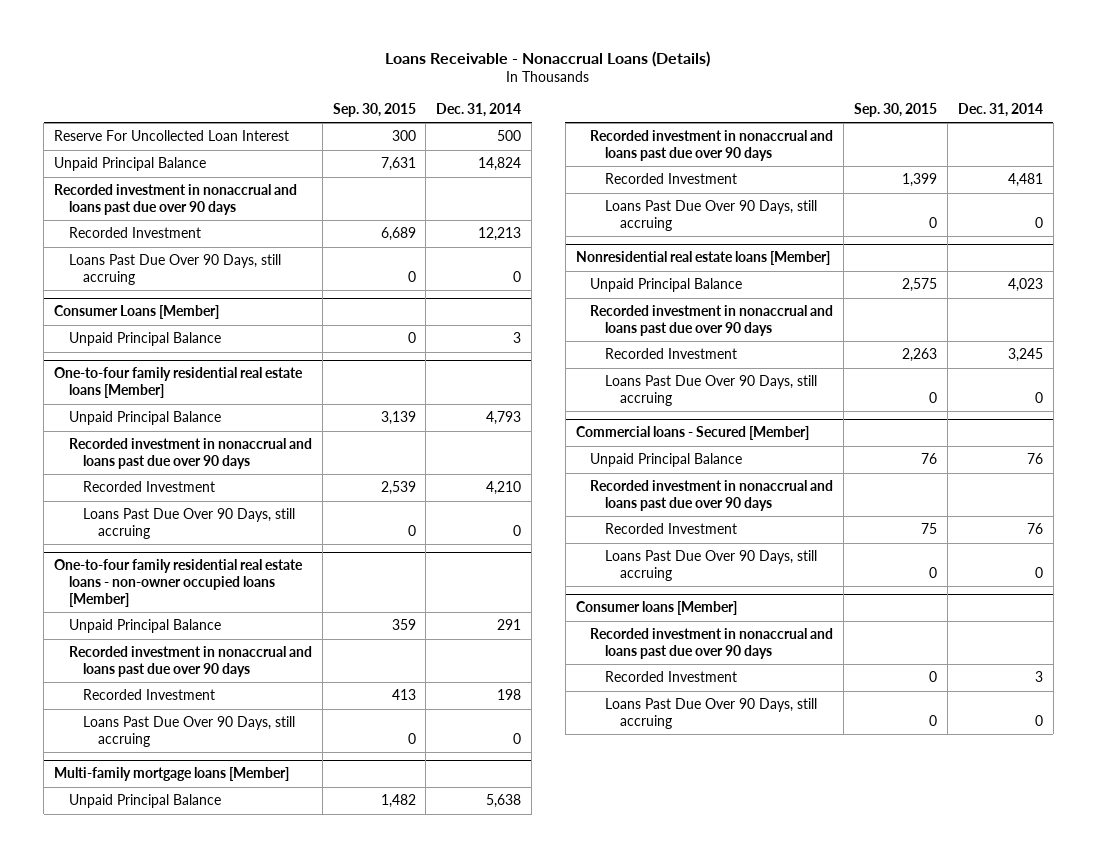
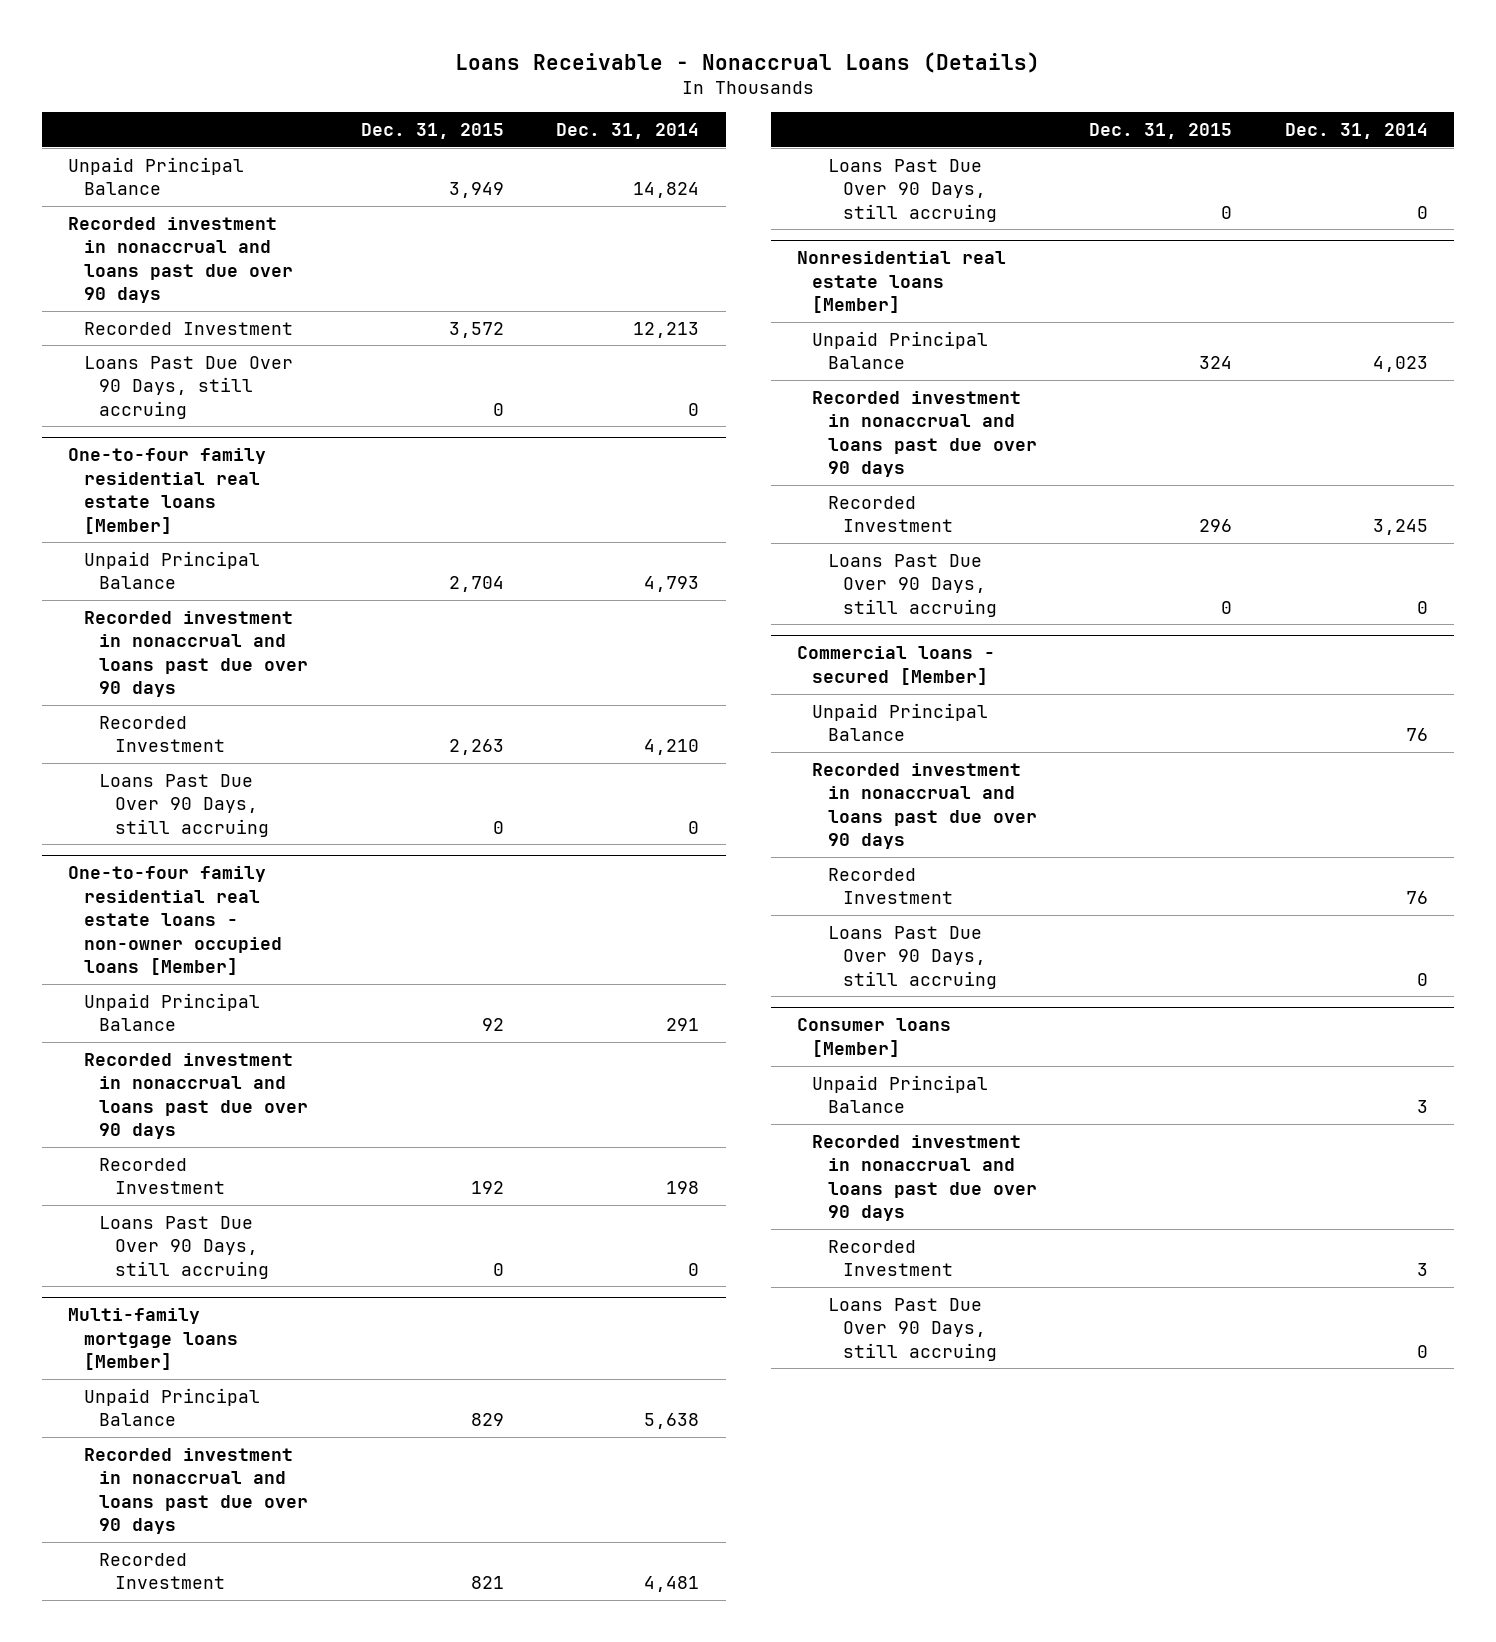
- | Sep. 30, 2015 | Dec. 31, 2014
+ | Dec. 31, 2015 | Dec. 31, 2014
- Reserve For Uncollected Loan Interest | 300 | 500
- Consumer Loans [Member]
- Unpaid Principal Balance | 0 | 3
- Commercial loans - Secured [Member]
+ Commercial loans - secured [Member]
@ Consumer loans [Member]
+ Unpaid Principal Balance | | 3

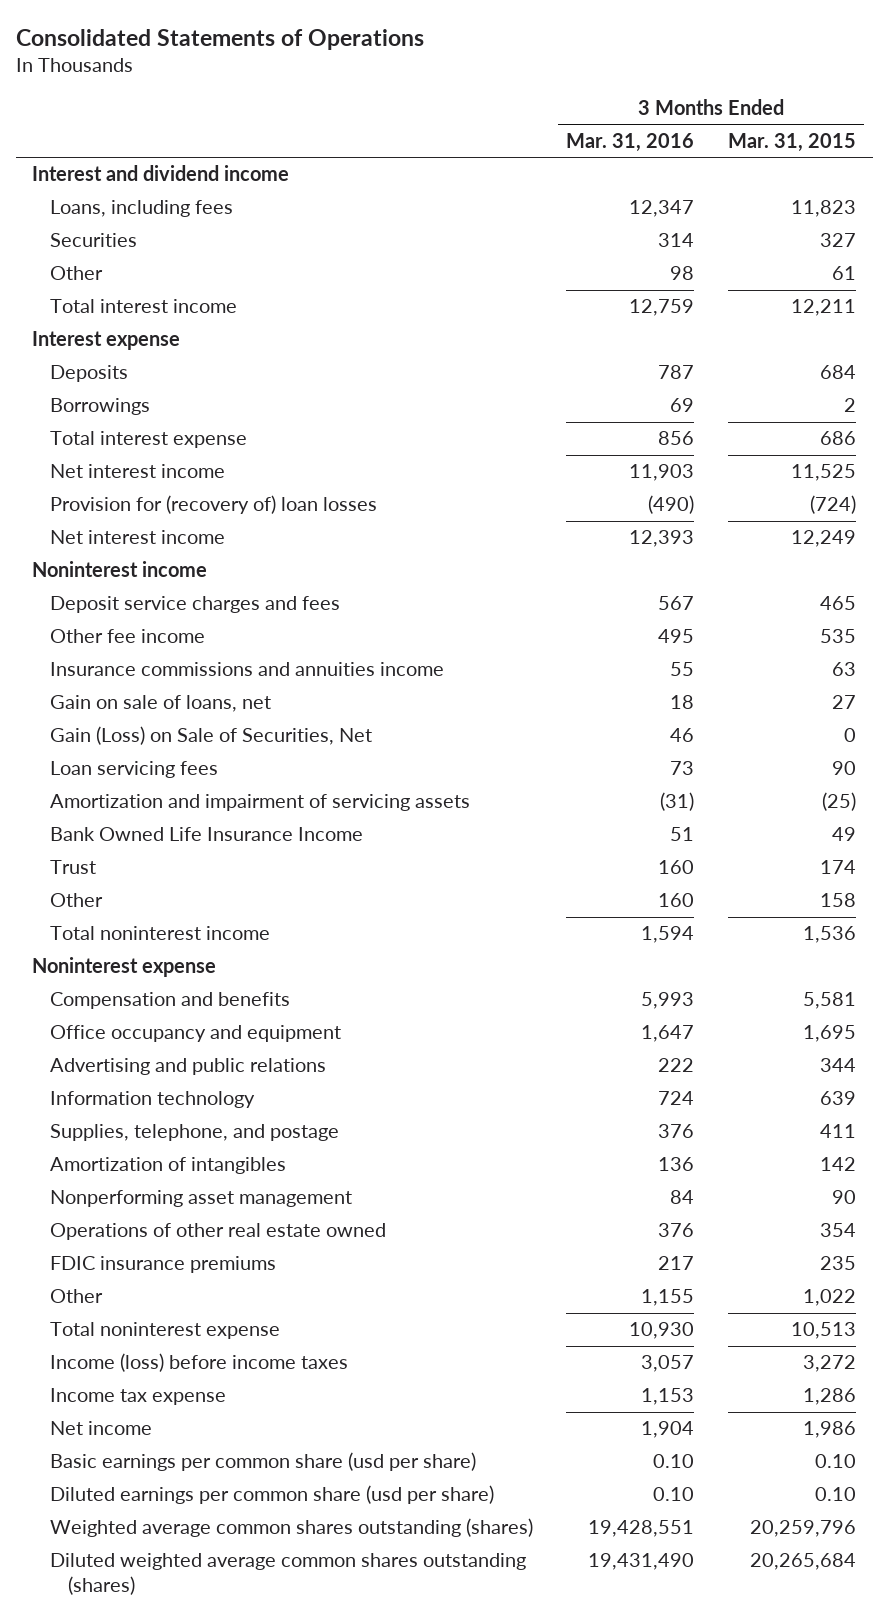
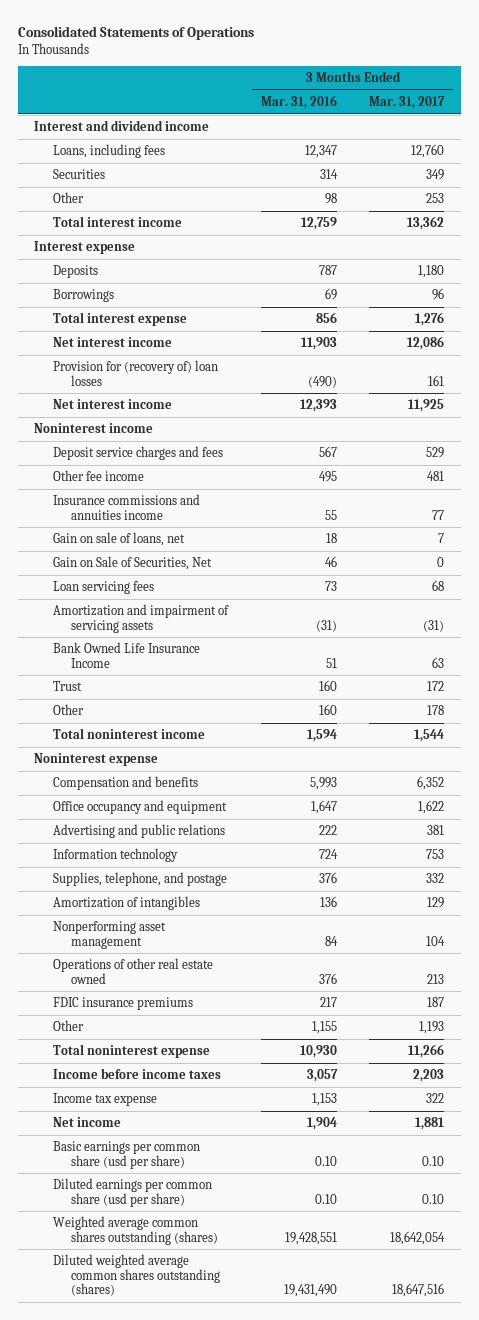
- | 3 Months Ended Mar. 31, 2016 | 3 Months Ended Mar. 31, 2015
+ | 3 Months Ended Mar. 31, 2016 | 3 Months Ended Mar. 31, 2017
- Gain (Loss) on Sale of Securities, Net | 46 | 0
+ Gain on Sale of Securities, Net | 46 | 0
- Income (loss) before income taxes | 3,057 | 3,272
+ Income before income taxes | 3,057 | 2,203

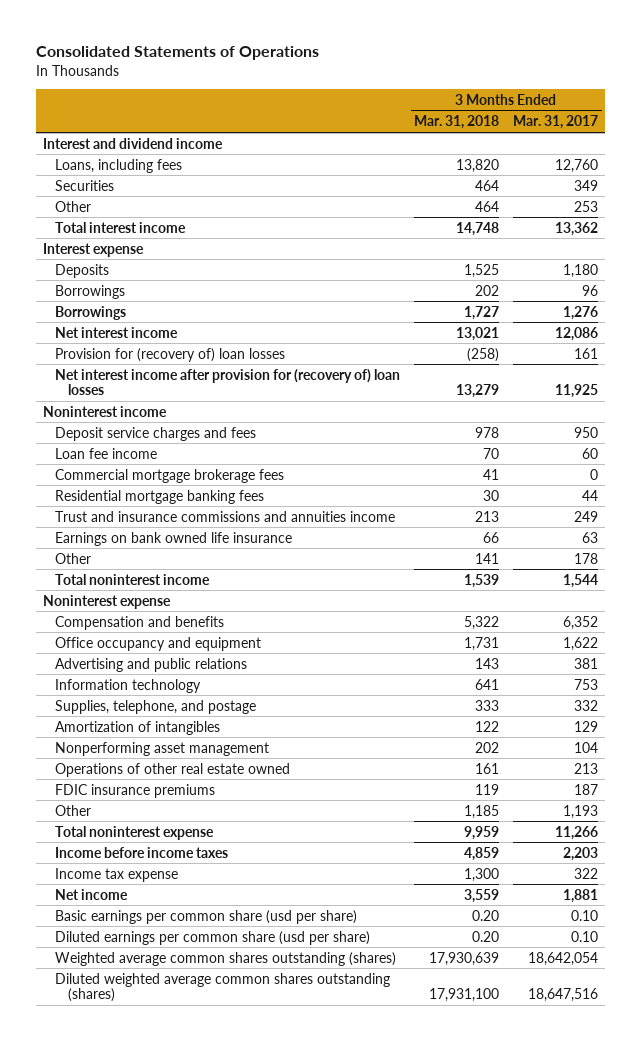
- | 3 Months Ended Mar. 31, 2016 | 3 Months Ended Mar. 31, 2017
+ | 3 Months Ended Mar. 31, 2018 | 3 Months Ended Mar. 31, 2017
- Total interest expense | 856 | 1,276
+ Borrowings | 1,727 | 1,276
- Net interest income | 12,393 | 11,925
+ Net interest income after provision for (recovery of) loan losses | 13,279 | 11,925
- Deposit service charges and fees | 567 | 529
- Other fee income | 495 | 481
- Insurance commissions and annuities income | 55 | 77
- Gain on sale of loans, net | 18 | 7
- Gain on Sale of Securities, Net | 46 | 0
- Loan servicing fees | 73 | 68
- Amortization and impairment of servicing assets | (31) | (31)
- Bank Owned Life Insurance Income | 51 | 63
- Trust | 160 | 172
+ Deposit service charges and fees | 978 | 950
+ Loan fee income | 70 | 60
+ Commercial mortgage brokerage fees | 41 | 0
+ Residential mortgage banking fees | 30 | 44
+ Trust and insurance commissions and annuities income | 213 | 249
+ Earnings on bank owned life insurance | 66 | 63

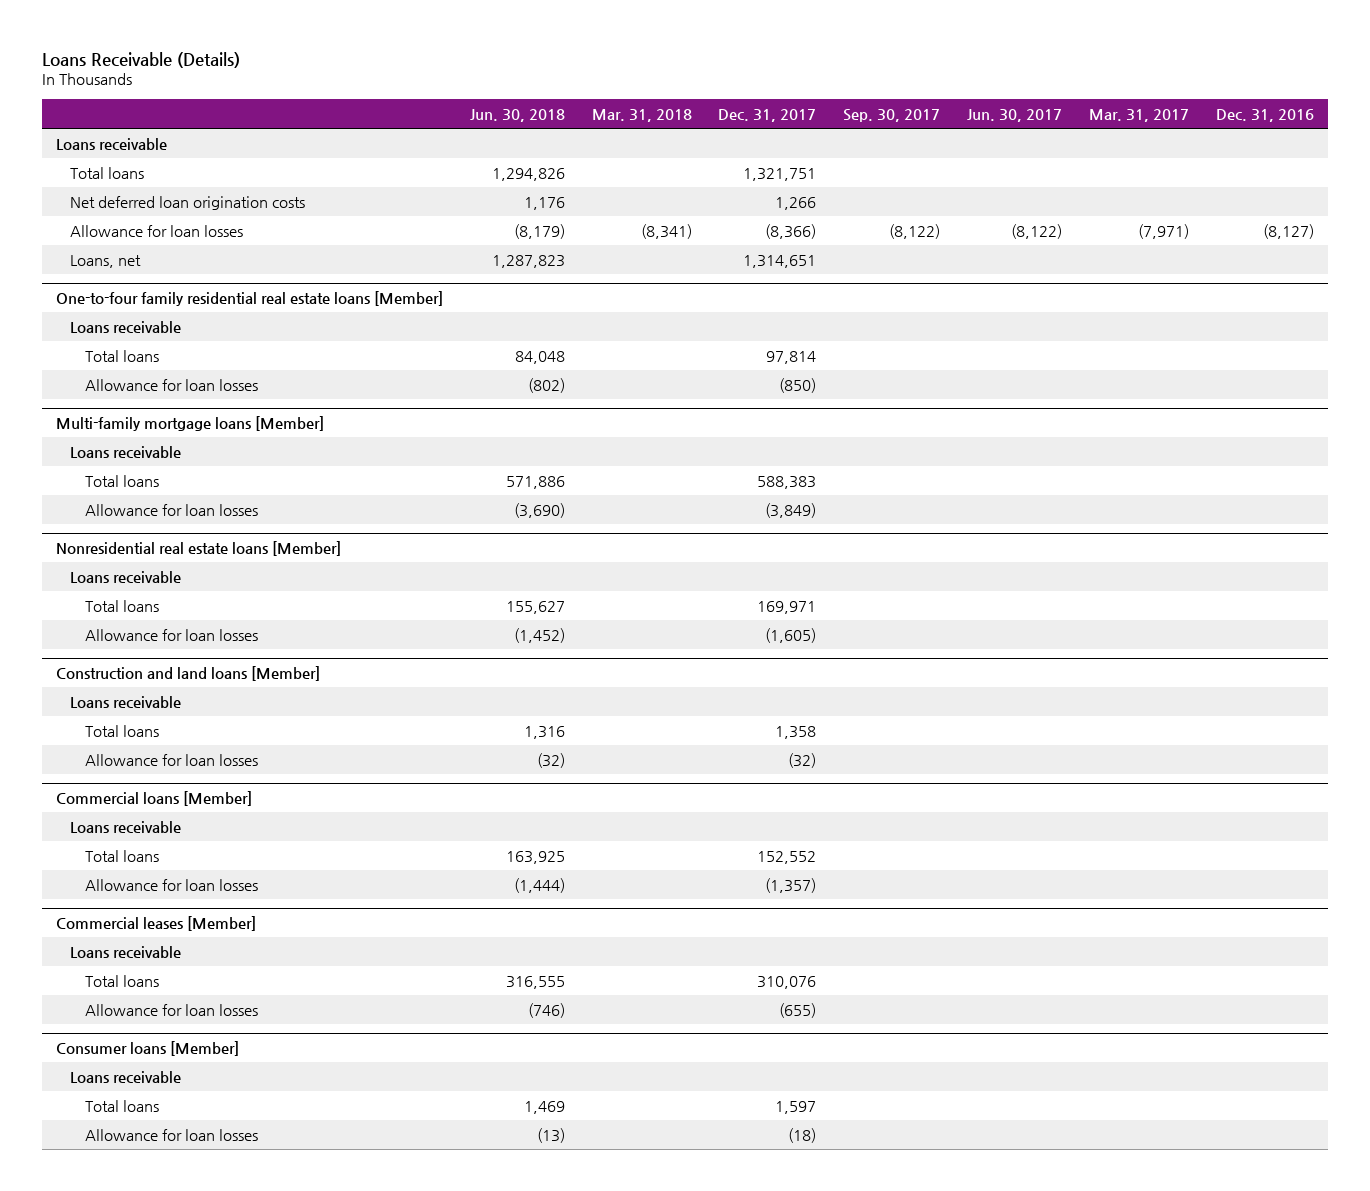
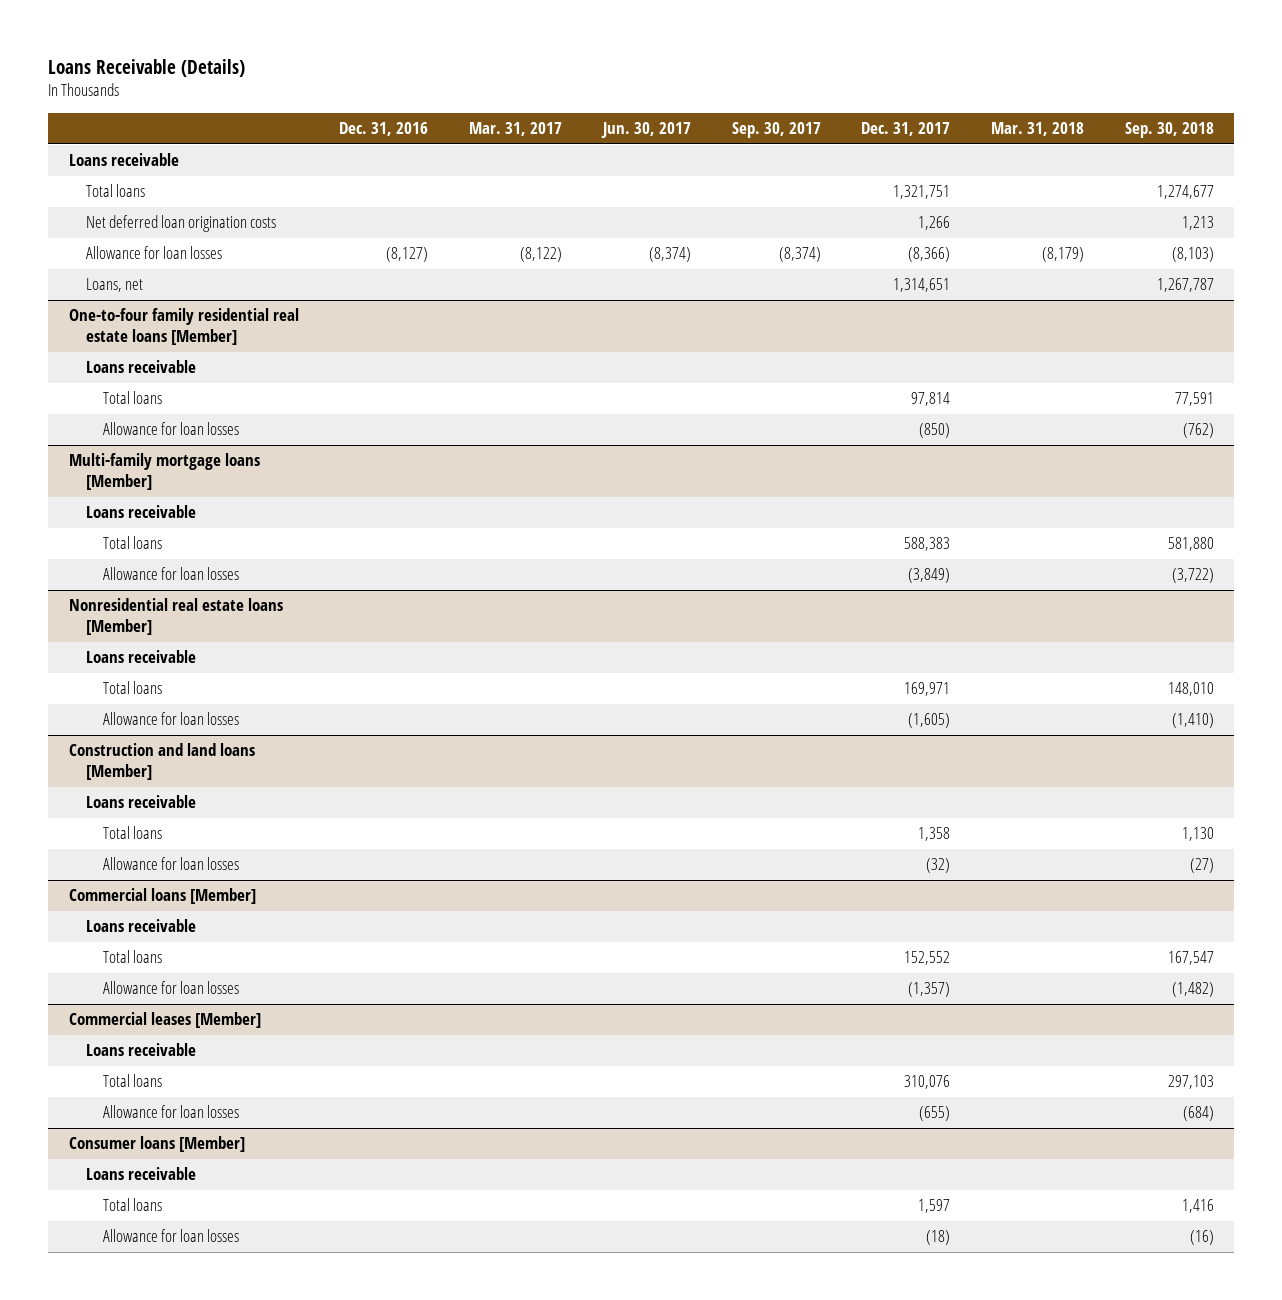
- | Jun. 30, 2018 | Mar. 31, 2018 | Dec. 31, 2017 | Sep. 30, 2017 | Jun. 30, 2017 | Mar. 31, 2017 | Dec. 31, 2016
+ | Dec. 31, 2016 | Mar. 31, 2017 | Jun. 30, 2017 | Sep. 30, 2017 | Dec. 31, 2017 | Mar. 31, 2018 | Sep. 30, 2018
- Allowance for loan losses | (8,179) | (8,341) | (8,366) | (8,122) | (8,122) | (7,971) | (8,127)
+ Allowance for loan losses | (8,127) | (8,122) | (8,374) | (8,374) | (8,366) | (8,179) | (8,103)

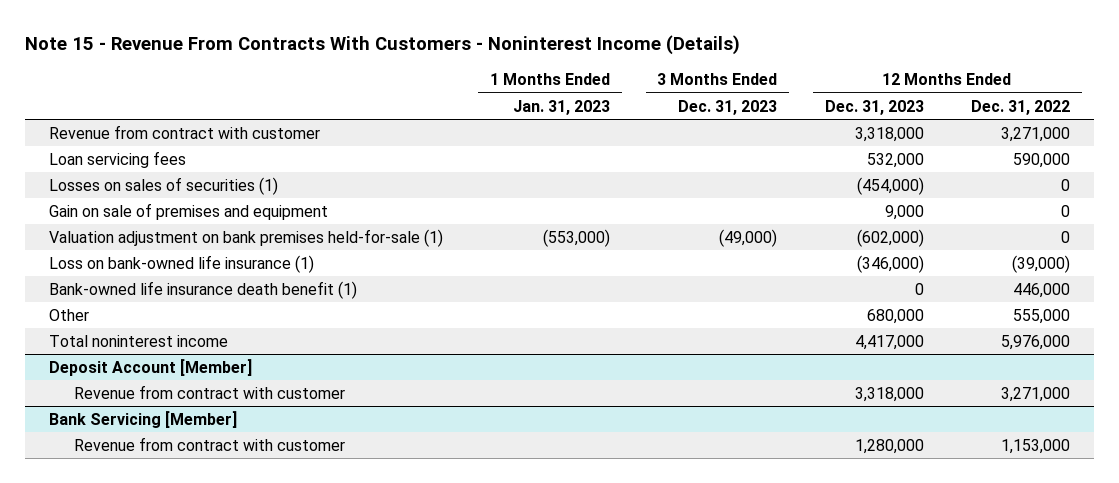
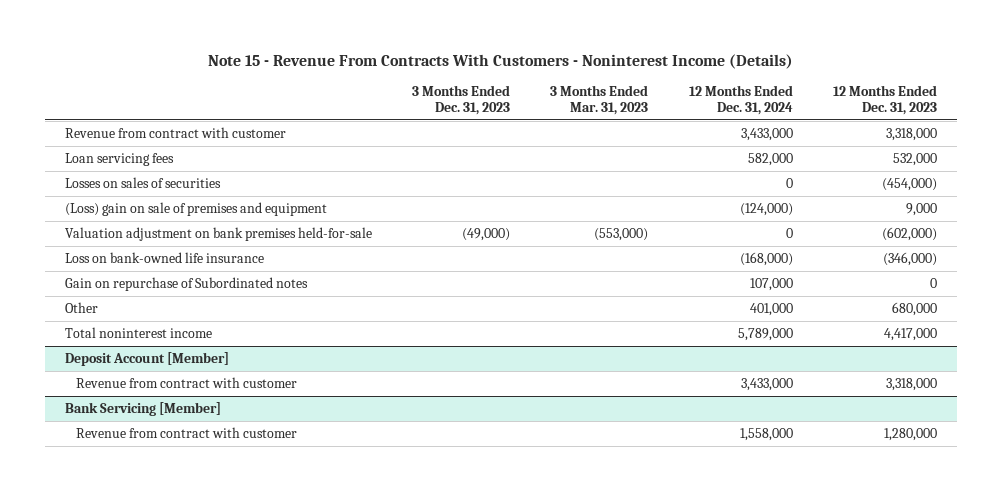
- | 1 Months Ended Jan. 31, 2023 | 3 Months Ended Dec. 31, 2023 | 12 Months Ended Dec. 31, 2023 | 12 Months Ended Dec. 31, 2022
+ | 3 Months Ended Dec. 31, 2023 | 3 Months Ended Mar. 31, 2023 | 12 Months Ended Dec. 31, 2024 | 12 Months Ended Dec. 31, 2023
- Losses on sales of securities (1) | | | (454,000) | 0
- Gain on sale of premises and equipment | | | 9,000 | 0
- Valuation adjustment on bank premises held-for-sale (1) | (553,000) | (49,000) | (602,000) | 0
- Loss on bank-owned life insurance (1) | | | (346,000) | (39,000)
- Bank-owned life insurance death benefit (1) | | | 0 | 446,000
+ Losses on sales of securities | | | 0 | (454,000)
+ (Loss) gain on sale of premises and equipment | | | (124,000) | 9,000
+ Valuation adjustment on bank premises held-for-sale | (49,000) | (553,000) | 0 | (602,000)
+ Loss on bank-owned life insurance | | | (168,000) | (346,000)
+ Gain on repurchase of Subordinated notes | | | 107,000 | 0

